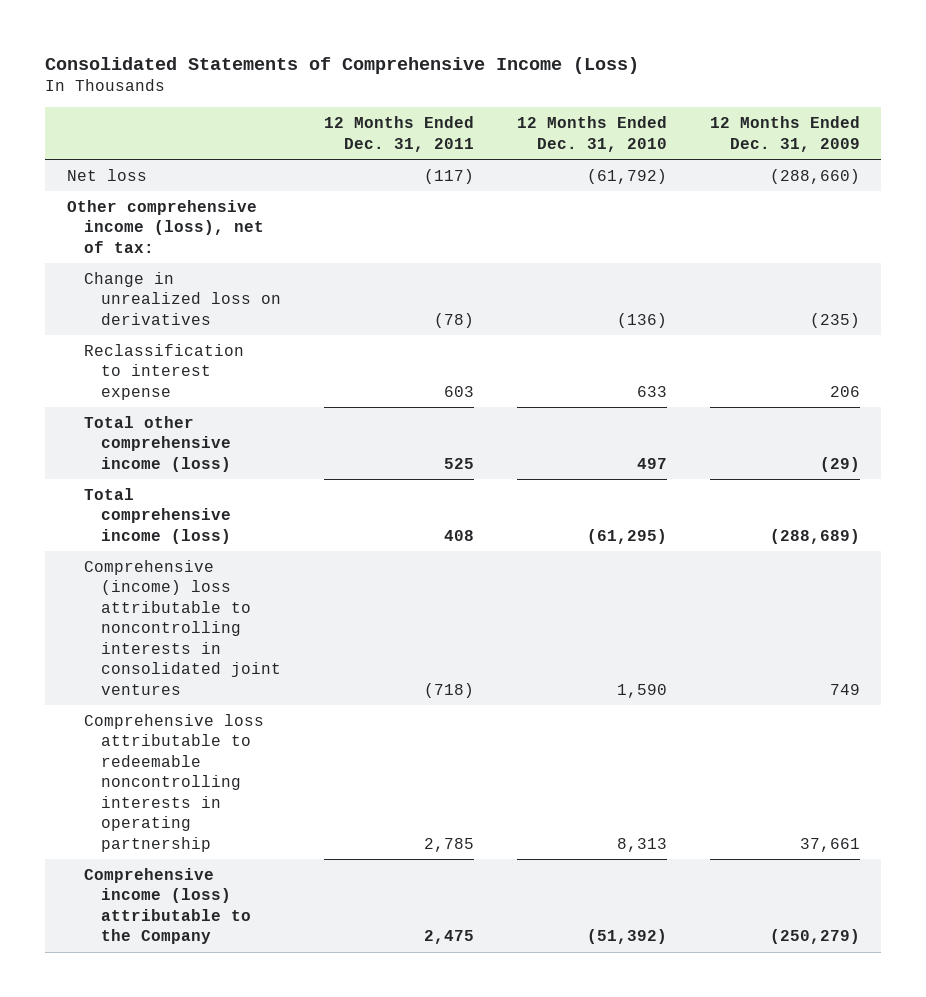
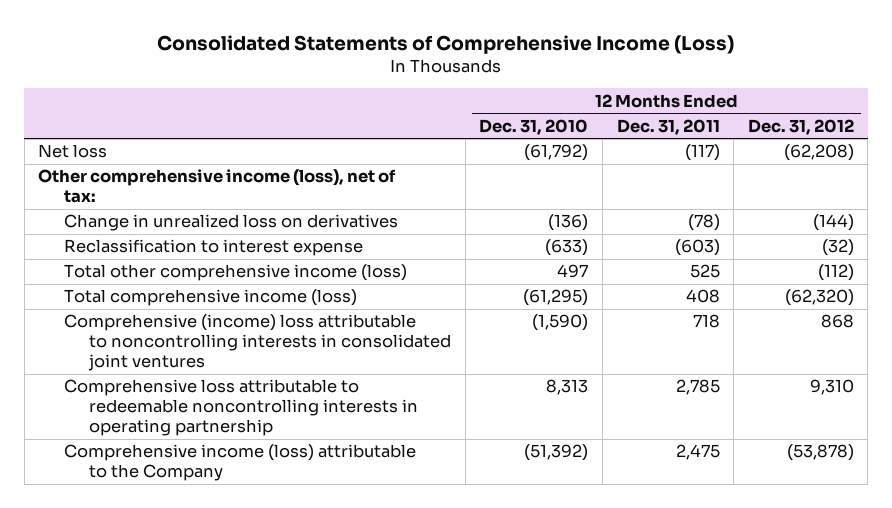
- | 12 Months Ended Dec. 31, 2011 | 12 Months Ended Dec. 31, 2010 | 12 Months Ended Dec. 31, 2009
+ | 12 Months Ended Dec. 31, 2010 | 12 Months Ended Dec. 31, 2011 | 12 Months Ended Dec. 31, 2012
- Reclassification to interest expense | 603 | 633 | 206
+ Reclassification to interest expense | (633) | (603) | (32)
- Comprehensive (income) loss attributable to noncontrolling interests in consolidated joint ventures | (718) | 1,590 | 749
+ Comprehensive (income) loss attributable to noncontrolling interests in consolidated joint ventures | (1,590) | 718 | 868

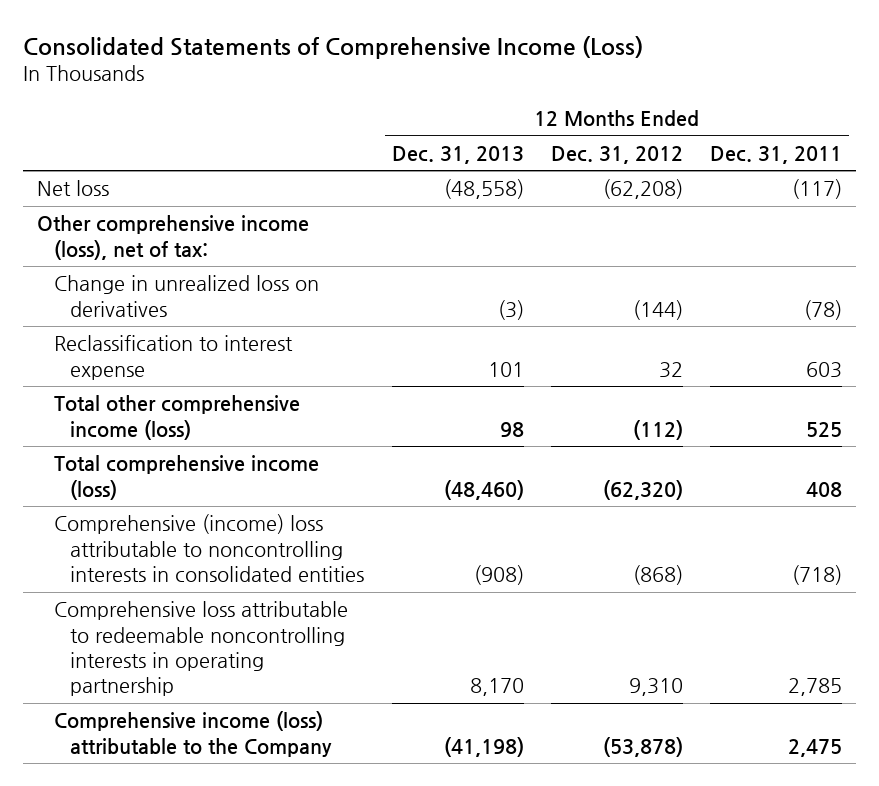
- | 12 Months Ended Dec. 31, 2010 | 12 Months Ended Dec. 31, 2011 | 12 Months Ended Dec. 31, 2012
+ | 12 Months Ended Dec. 31, 2013 | 12 Months Ended Dec. 31, 2012 | 12 Months Ended Dec. 31, 2011
- Reclassification to interest expense | (633) | (603) | (32)
+ Reclassification to interest expense | 101 | 32 | 603
- Comprehensive (income) loss attributable to noncontrolling interests in consolidated joint ventures | (1,590) | 718 | 868
+ Comprehensive (income) loss attributable to noncontrolling interests in consolidated entities | (908) | (868) | (718)

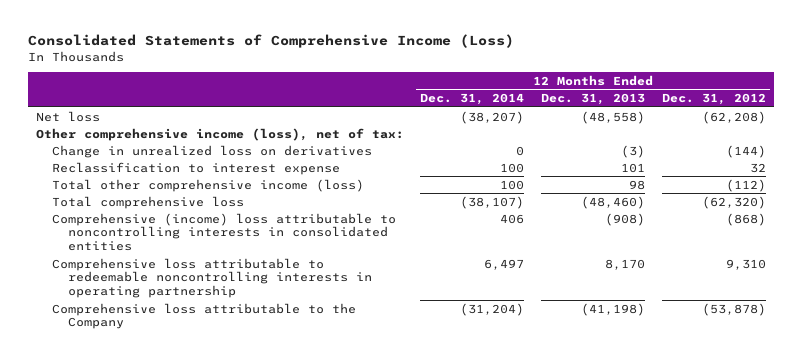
- | 12 Months Ended Dec. 31, 2013 | 12 Months Ended Dec. 31, 2012 | 12 Months Ended Dec. 31, 2011
+ | 12 Months Ended Dec. 31, 2014 | 12 Months Ended Dec. 31, 2013 | 12 Months Ended Dec. 31, 2012
- Total comprehensive income (loss) | (48,460) | (62,320) | 408
+ Total comprehensive loss | (38,107) | (48,460) | (62,320)
- Comprehensive income (loss) attributable to the Company | (41,198) | (53,878) | 2,475
+ Comprehensive loss attributable to the Company | (31,204) | (41,198) | (53,878)

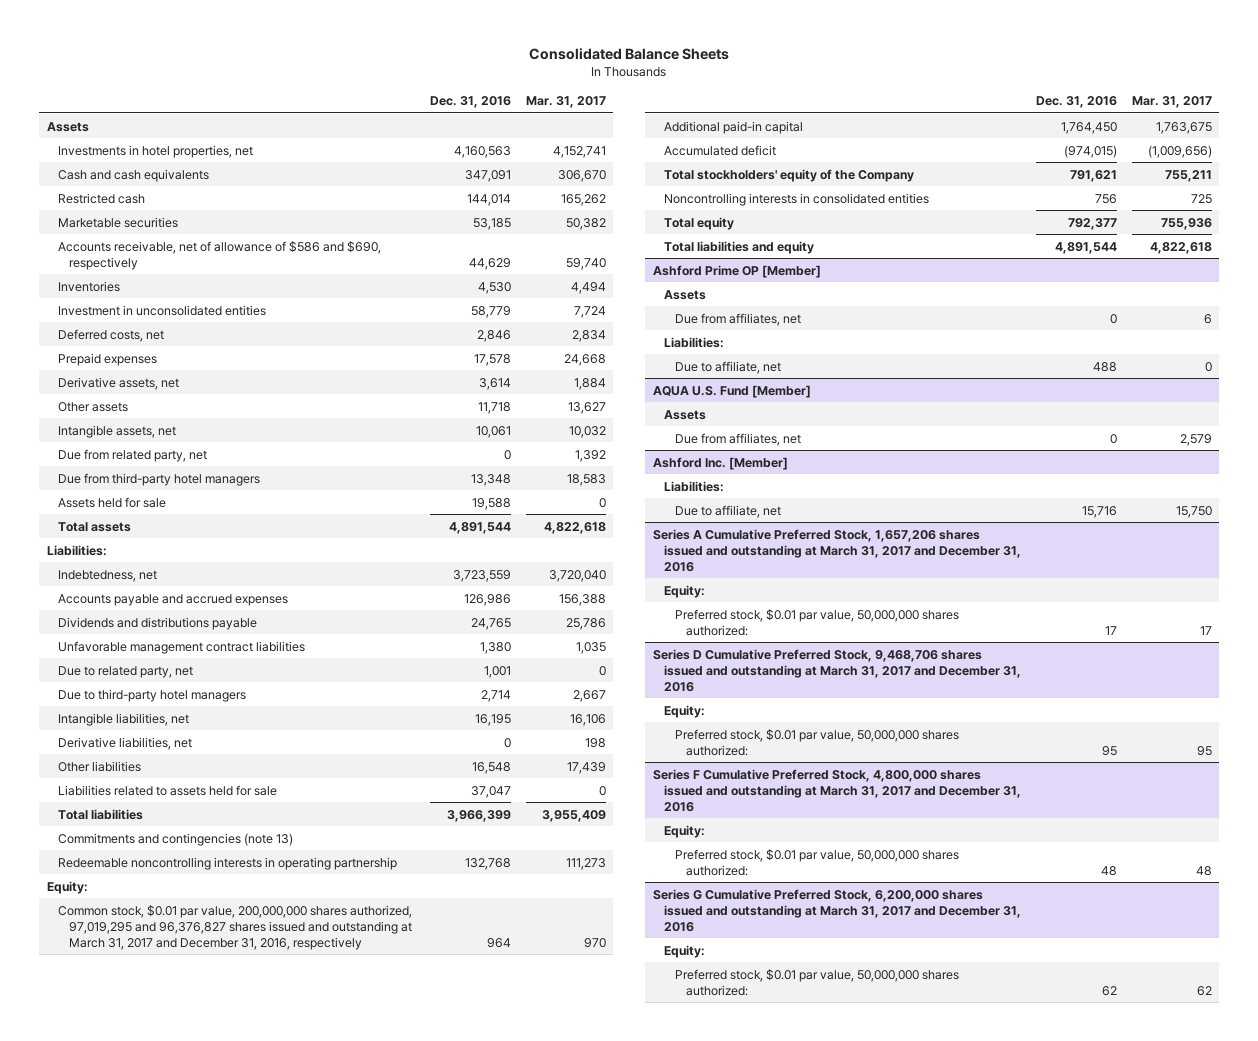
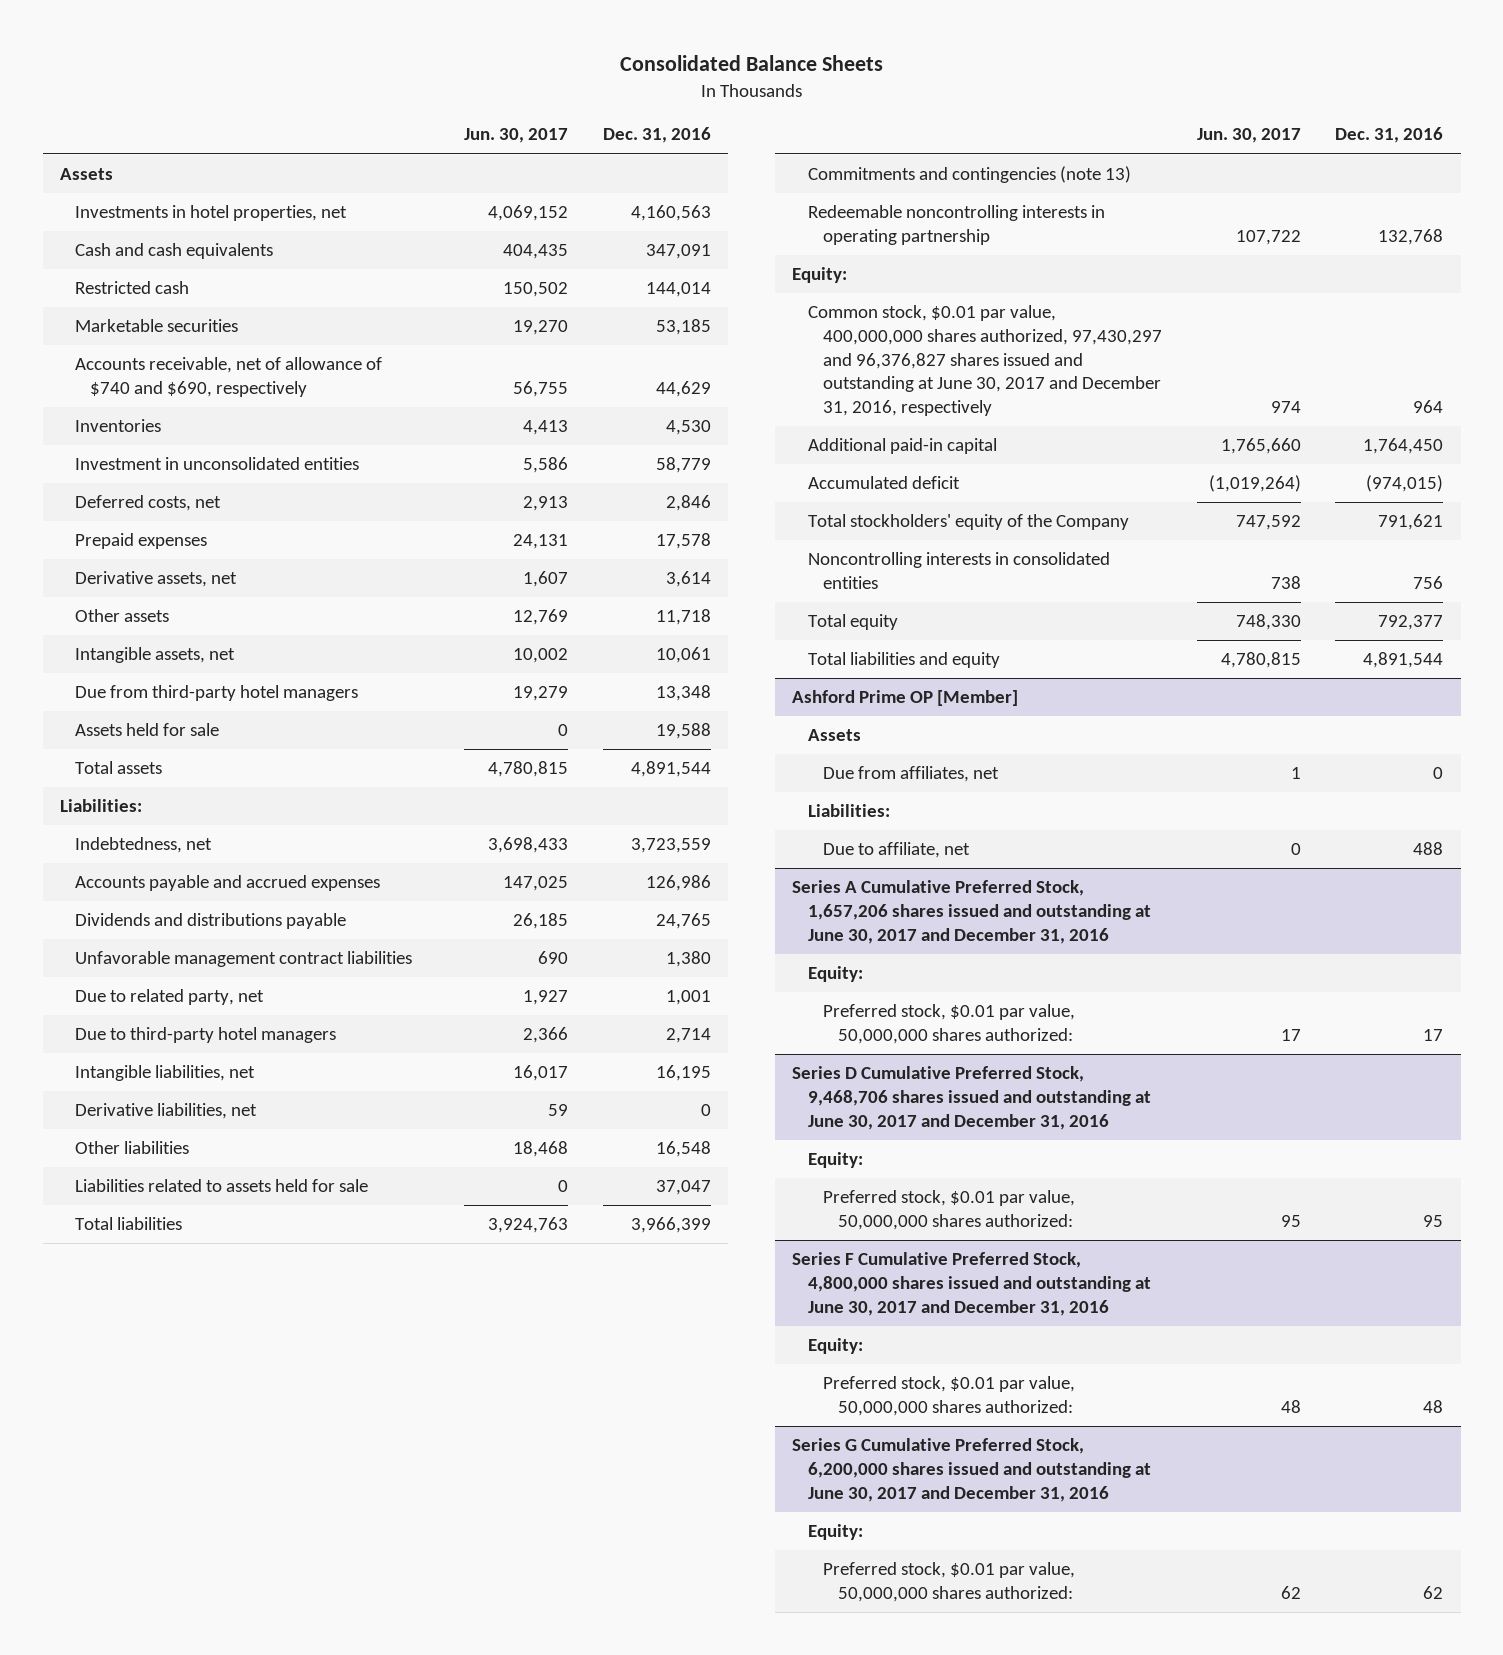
- | Dec. 31, 2016 | Mar. 31, 2017
+ | Jun. 30, 2017 | Dec. 31, 2016
- Accounts receivable, net of allowance of $586 and $690, respectively | 44,629 | 59,740
+ Accounts receivable, net of allowance of $740 and $690, respectively | 56,755 | 44,629
- Due from related party, net | 0 | 1,392
- Common stock, $0.01 par value, 200,000,000 shares authorized, 97,019,295 and 96,376,827 shares issued and outstanding at March 31, 2017 and December 31, 2016, respectively | 964 | 970
+ Common stock, $0.01 par value, 400,000,000 shares authorized, 97,430,297 and 96,376,827 shares issued and outstanding at June 30, 2017 and December 31, 2016, respectively | 974 | 964
- AQUA U.S. Fund [Member]
- Assets
- Due from affiliates, net | 0 | 2,579
- Ashford Inc. [Member]
- Liabilities:
- Due to affiliate, net | 15,716 | 15,750
- Series A Cumulative Preferred Stock, 1,657,206 shares issued and outstanding at March 31, 2017 and December 31, 2016
+ Series A Cumulative Preferred Stock, 1,657,206 shares issued and outstanding at June 30, 2017 and December 31, 2016
- Series D Cumulative Preferred Stock, 9,468,706 shares issued and outstanding at March 31, 2017 and December 31, 2016
+ Series D Cumulative Preferred Stock, 9,468,706 shares issued and outstanding at June 30, 2017 and December 31, 2016
- Series F Cumulative Preferred Stock, 4,800,000 shares issued and outstanding at March 31, 2017 and December 31, 2016
+ Series F Cumulative Preferred Stock, 4,800,000 shares issued and outstanding at June 30, 2017 and December 31, 2016
- Series G Cumulative Preferred Stock, 6,200,000 shares issued and outstanding at March 31, 2017 and December 31, 2016
+ Series G Cumulative Preferred Stock, 6,200,000 shares issued and outstanding at June 30, 2017 and December 31, 2016

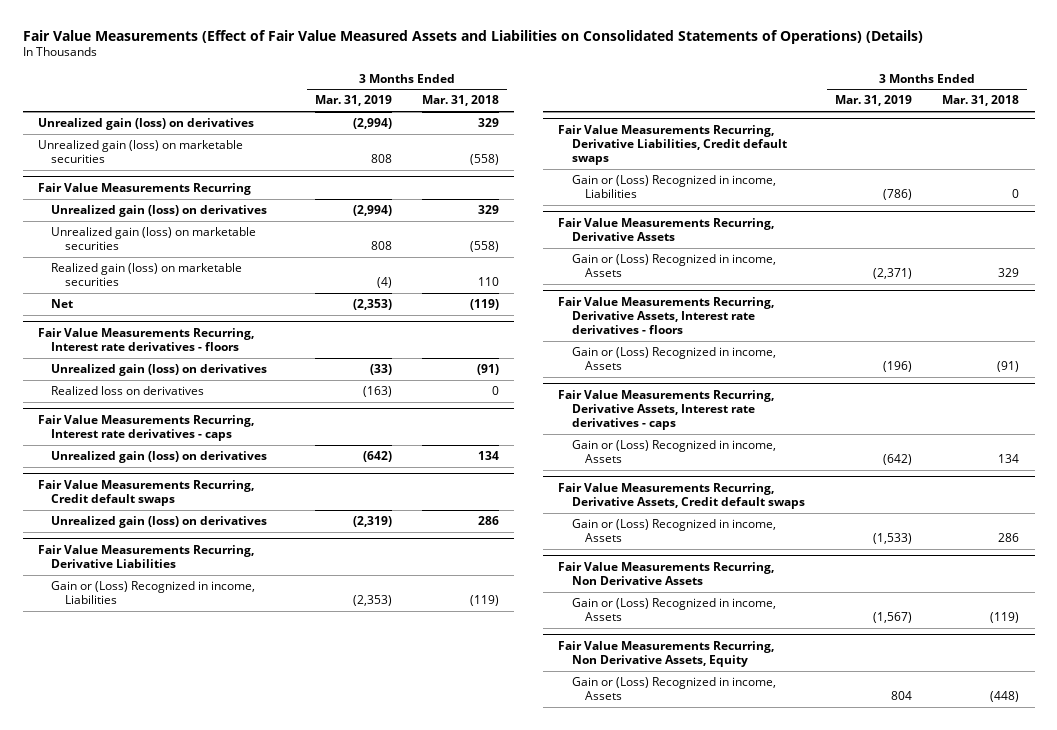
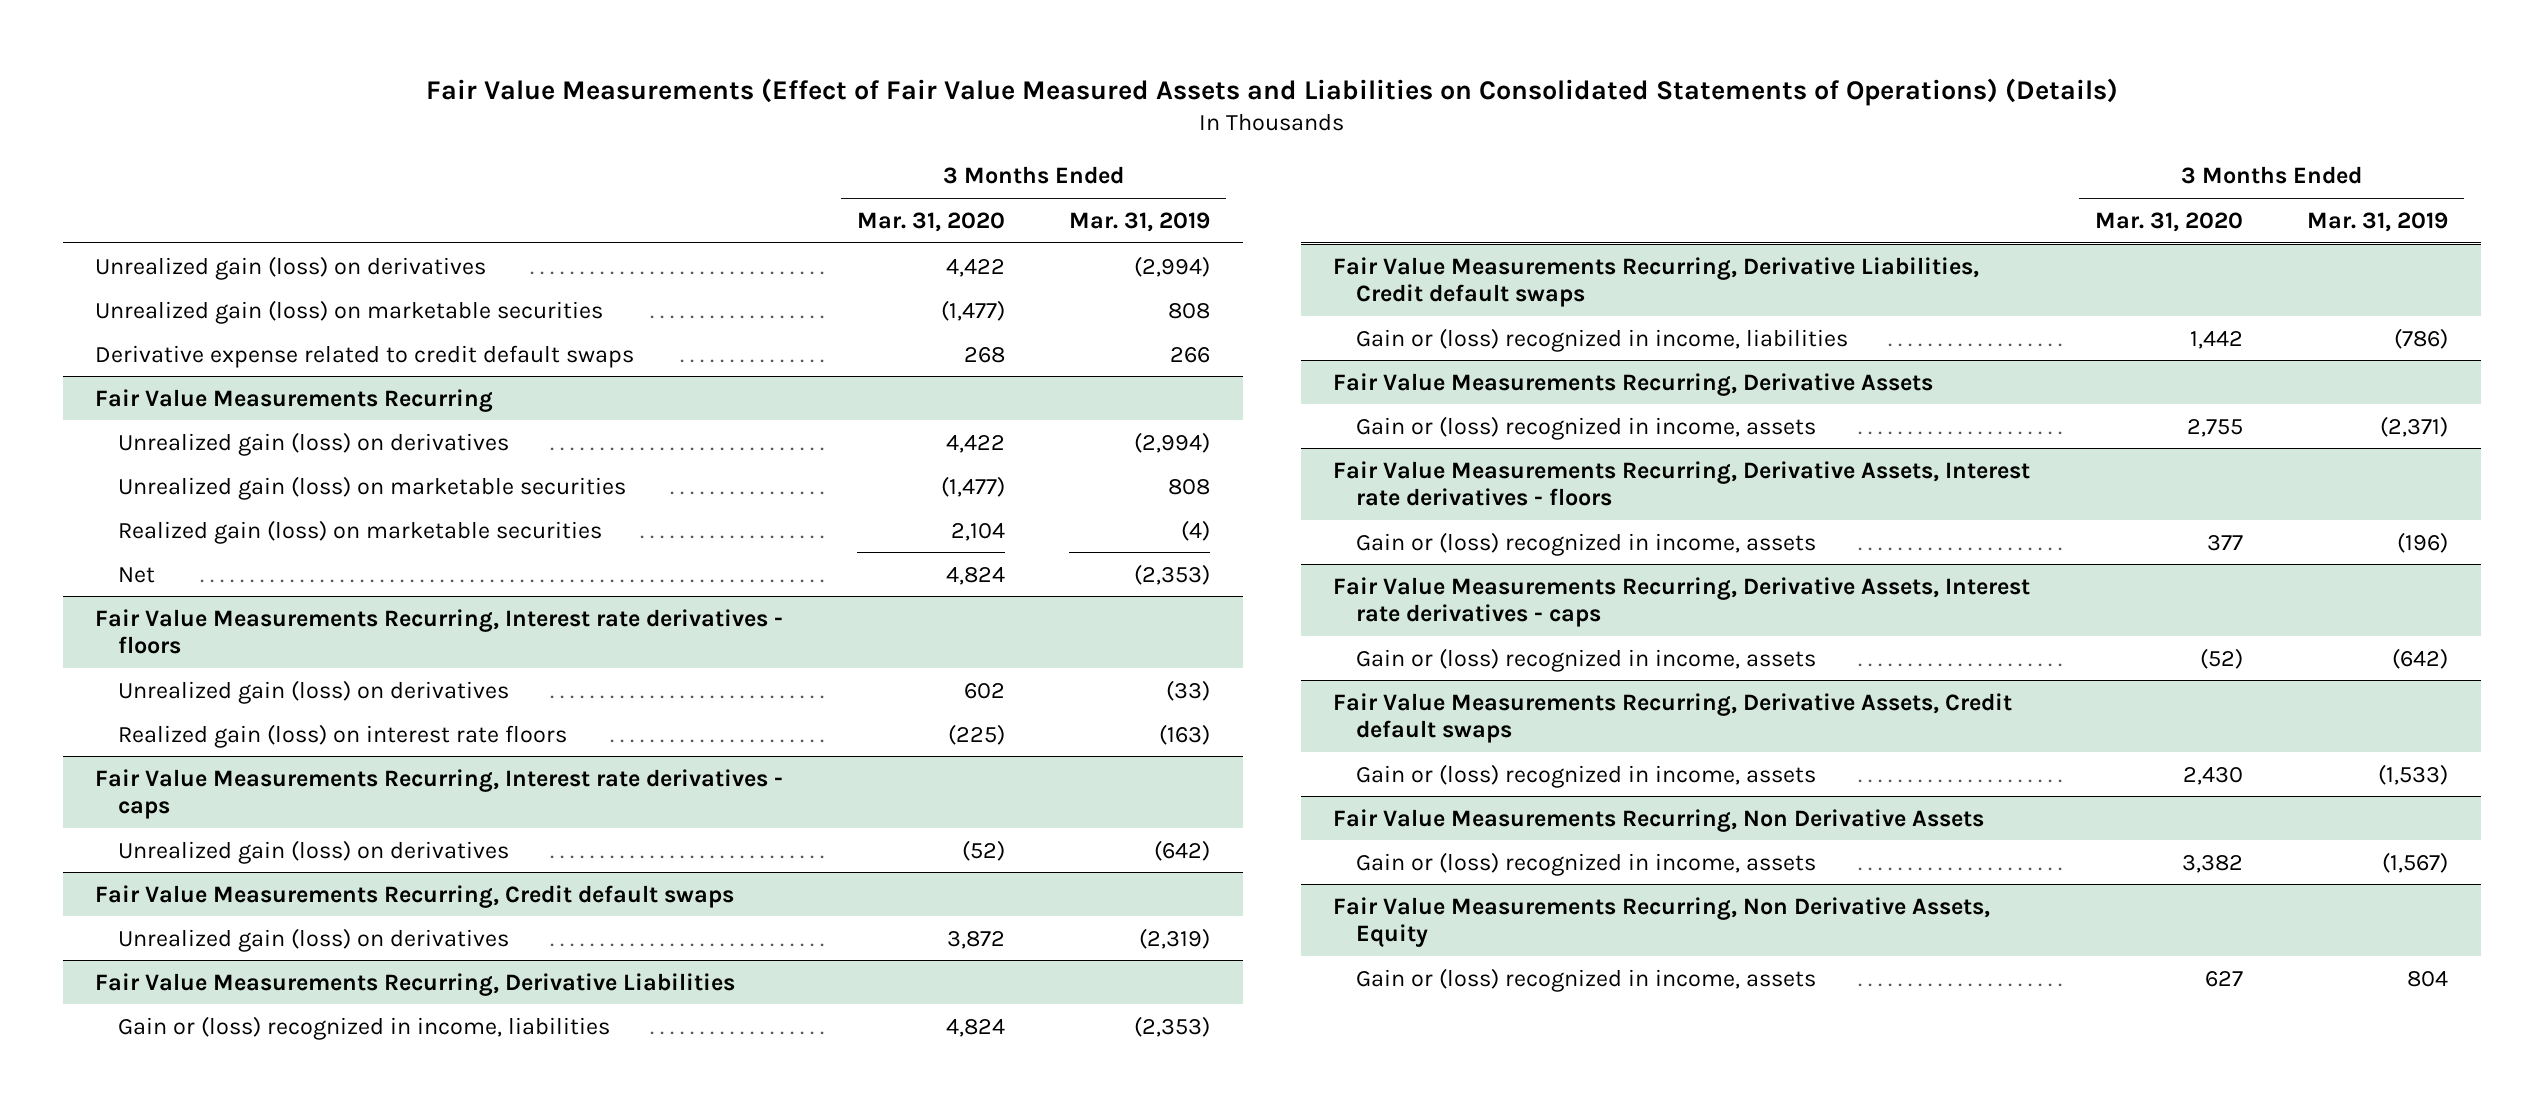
- | 3 Months Ended Mar. 31, 2019 | 3 Months Ended Mar. 31, 2018
+ | 3 Months Ended Mar. 31, 2020 | 3 Months Ended Mar. 31, 2019
+ Derivative expense related to credit default swaps | 268 | 266
@ Fair Value Measurements Recurring, Interest rate derivatives - floors
- Realized loss on derivatives | (163) | 0
+ Realized gain (loss) on interest rate floors | (225) | (163)
@ Fair Value Measurements Recurring, Derivative Liabilities
- Gain or (Loss) Recognized in income, Liabilities | (2,353) | (119)
+ Gain or (loss) recognized in income, liabilities | 4,824 | (2,353)
@ Fair Value Measurements Recurring, Derivative Liabilities, Credit default swaps
- Gain or (Loss) Recognized in income, Liabilities | (786) | 0
+ Gain or (loss) recognized in income, liabilities | 1,442 | (786)
@ Fair Value Measurements Recurring, Derivative Assets
- Gain or (Loss) Recognized in income, Assets | (2,371) | 329
+ Gain or (loss) recognized in income, assets | 2,755 | (2,371)
@ Fair Value Measurements Recurring, Derivative Assets, Interest rate derivatives - floors
- Gain or (Loss) Recognized in income, Assets | (196) | (91)
+ Gain or (loss) recognized in income, assets | 377 | (196)
@ Fair Value Measurements Recurring, Derivative Assets, Interest rate derivatives - caps
- Gain or (Loss) Recognized in income, Assets | (642) | 134
+ Gain or (loss) recognized in income, assets | (52) | (642)
@ Fair Value Measurements Recurring, Derivative Assets, Credit default swaps
- Gain or (Loss) Recognized in income, Assets | (1,533) | 286
+ Gain or (loss) recognized in income, assets | 2,430 | (1,533)
@ Fair Value Measurements Recurring, Non Derivative Assets
- Gain or (Loss) Recognized in income, Assets | (1,567) | (119)
+ Gain or (loss) recognized in income, assets | 3,382 | (1,567)
@ Fair Value Measurements Recurring, Non Derivative Assets, Equity
- Gain or (Loss) Recognized in income, Assets | 804 | (448)
+ Gain or (loss) recognized in income, assets | 627 | 804

